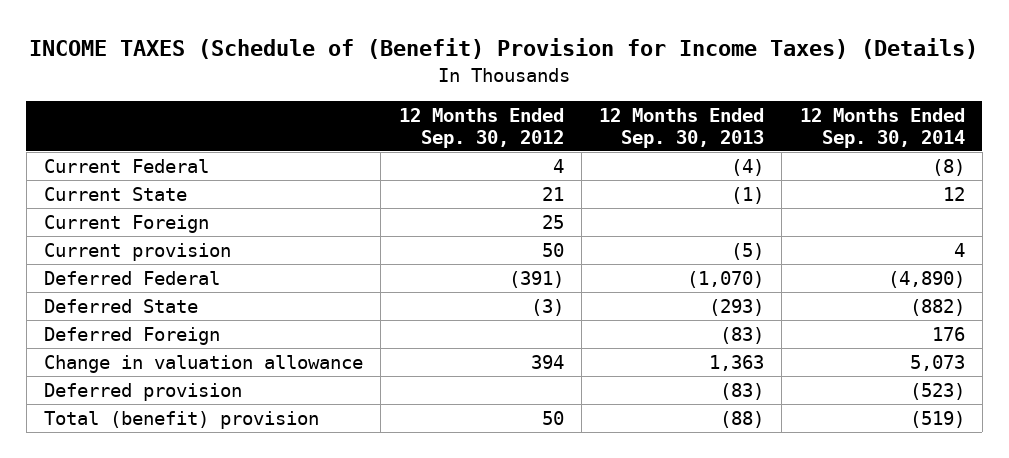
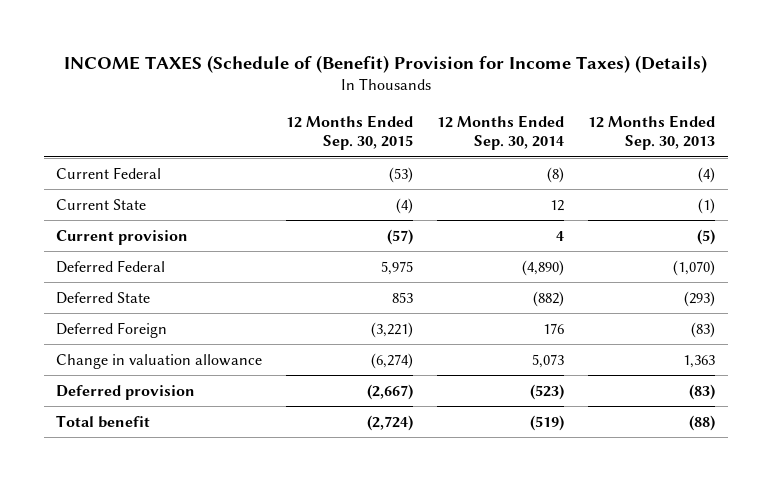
- | 12 Months Ended Sep. 30, 2012 | 12 Months Ended Sep. 30, 2013 | 12 Months Ended Sep. 30, 2014
+ | 12 Months Ended Sep. 30, 2015 | 12 Months Ended Sep. 30, 2014 | 12 Months Ended Sep. 30, 2013
- Current Foreign | 25 | |
- Total (benefit) provision | 50 | (88) | (519)
+ Total benefit | (2,724) | (519) | (88)

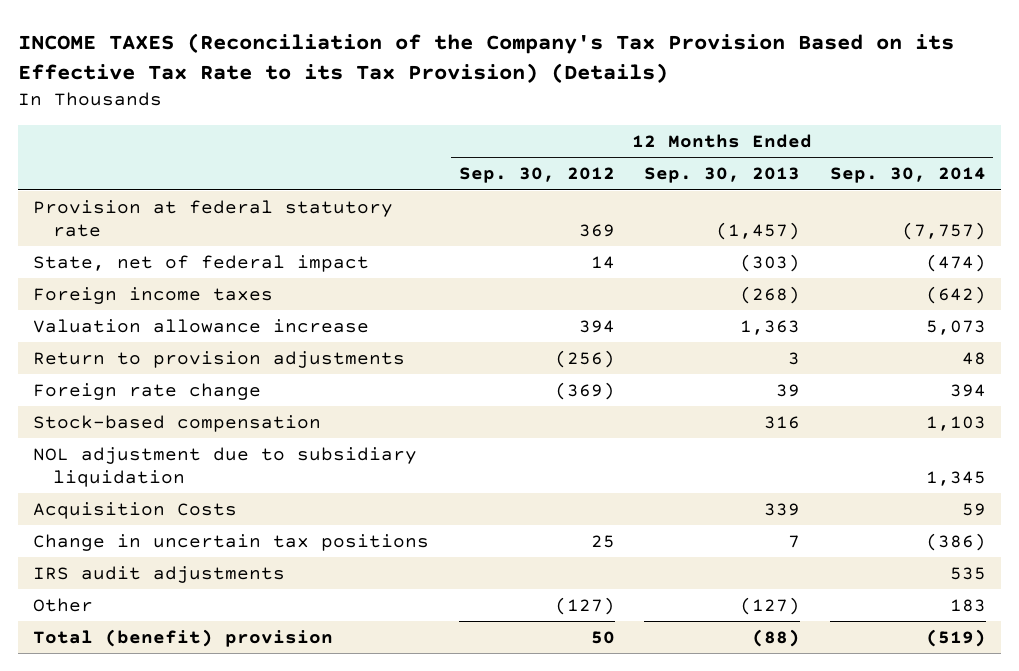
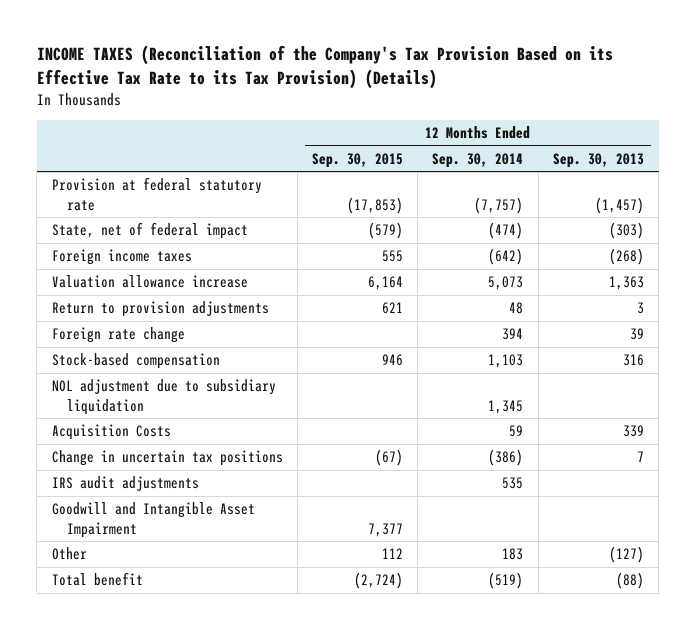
- | 12 Months Ended Sep. 30, 2012 | 12 Months Ended Sep. 30, 2013 | 12 Months Ended Sep. 30, 2014
+ | 12 Months Ended Sep. 30, 2015 | 12 Months Ended Sep. 30, 2014 | 12 Months Ended Sep. 30, 2013
+ Goodwill and Intangible Asset Impairment | 7,377 | |
- Total (benefit) provision | 50 | (88) | (519)
+ Total benefit | (2,724) | (519) | (88)

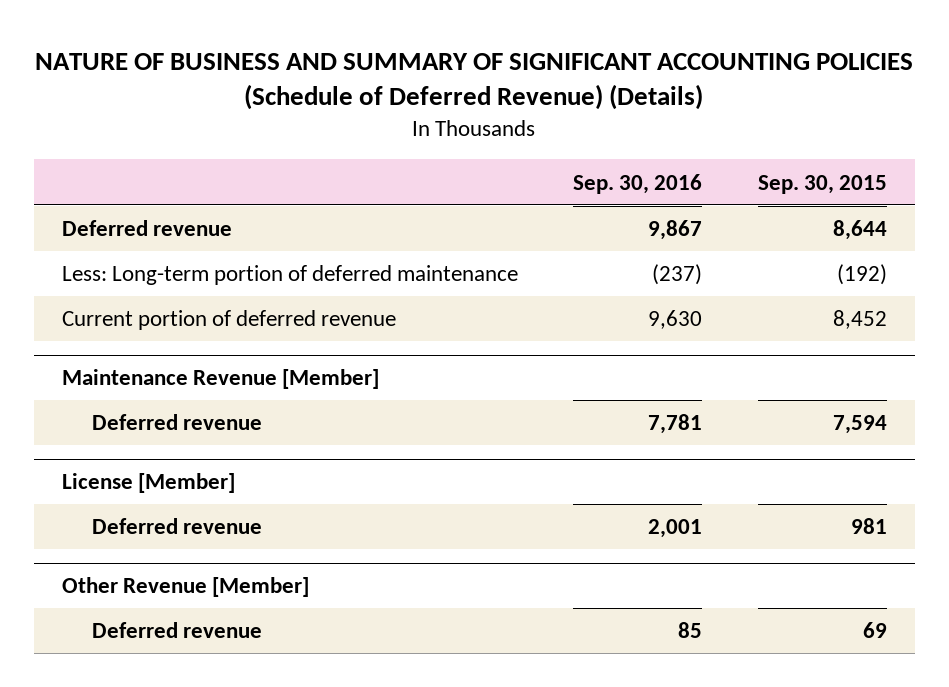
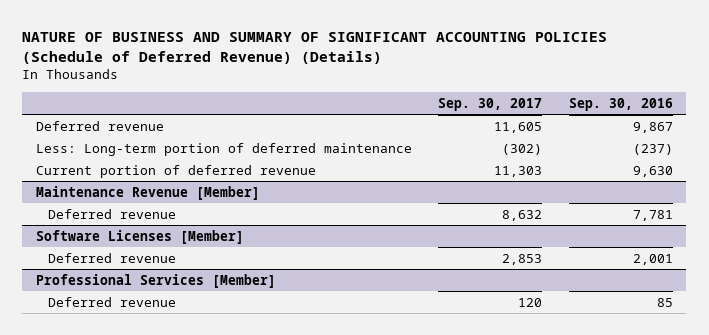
- | Sep. 30, 2016 | Sep. 30, 2015
+ | Sep. 30, 2017 | Sep. 30, 2016
- License [Member]
+ Software Licenses [Member]
- Other Revenue [Member]
+ Professional Services [Member]

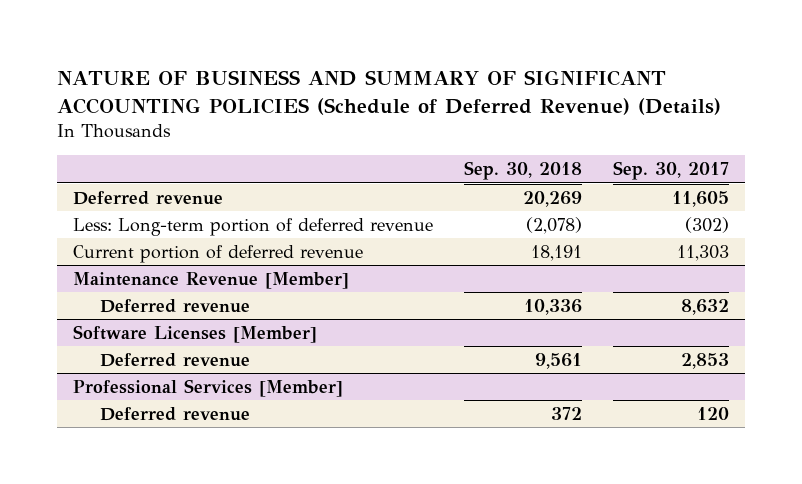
- | Sep. 30, 2017 | Sep. 30, 2016
+ | Sep. 30, 2018 | Sep. 30, 2017
- Less: Long-term portion of deferred maintenance | (302) | (237)
+ Less: Long-term portion of deferred revenue | (2,078) | (302)

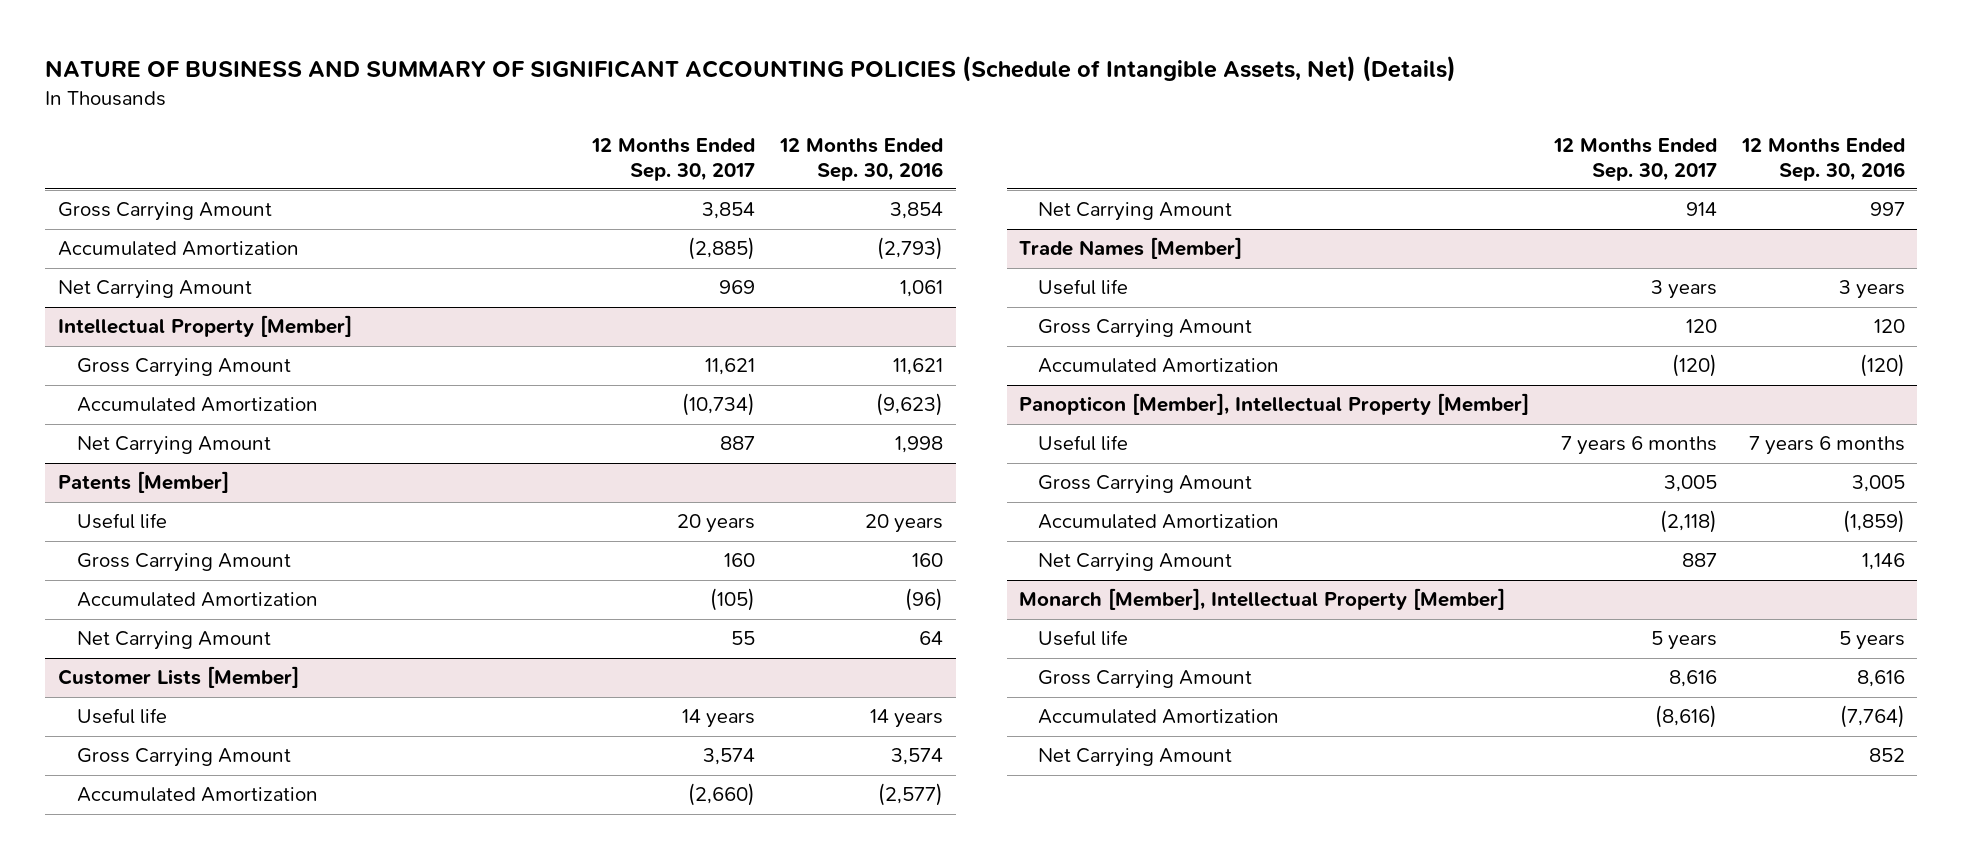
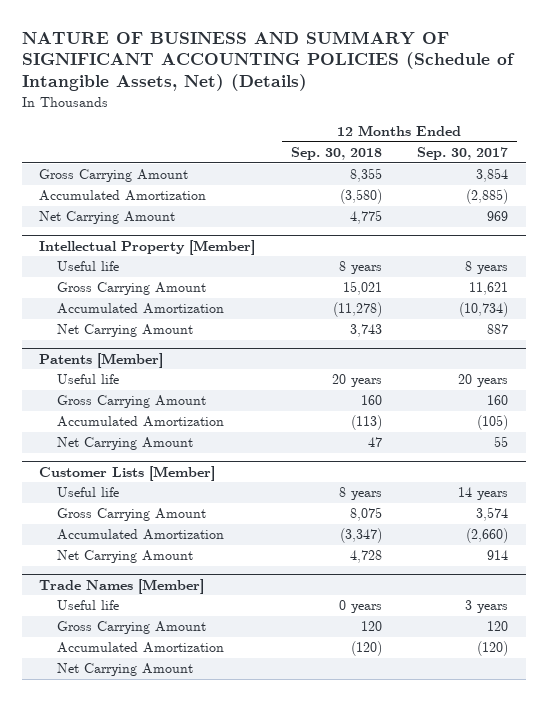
- | 12 Months Ended Sep. 30, 2017 | 12 Months Ended Sep. 30, 2016
+ | 12 Months Ended Sep. 30, 2018 | 12 Months Ended Sep. 30, 2017
@ Intellectual Property [Member]
+ Useful life | 8 years | 8 years
- Panopticon [Member], Intellectual Property [Member]
- Useful life | 7 years 6 months | 7 years 6 months
- Gross Carrying Amount | 3,005 | 3,005
- Accumulated Amortization | (2,118) | (1,859)
- Net Carrying Amount | 887 | 1,146
- Monarch [Member], Intellectual Property [Member]
- Useful life | 5 years | 5 years
- Gross Carrying Amount | 8,616 | 8,616
- Accumulated Amortization | (8,616) | (7,764)

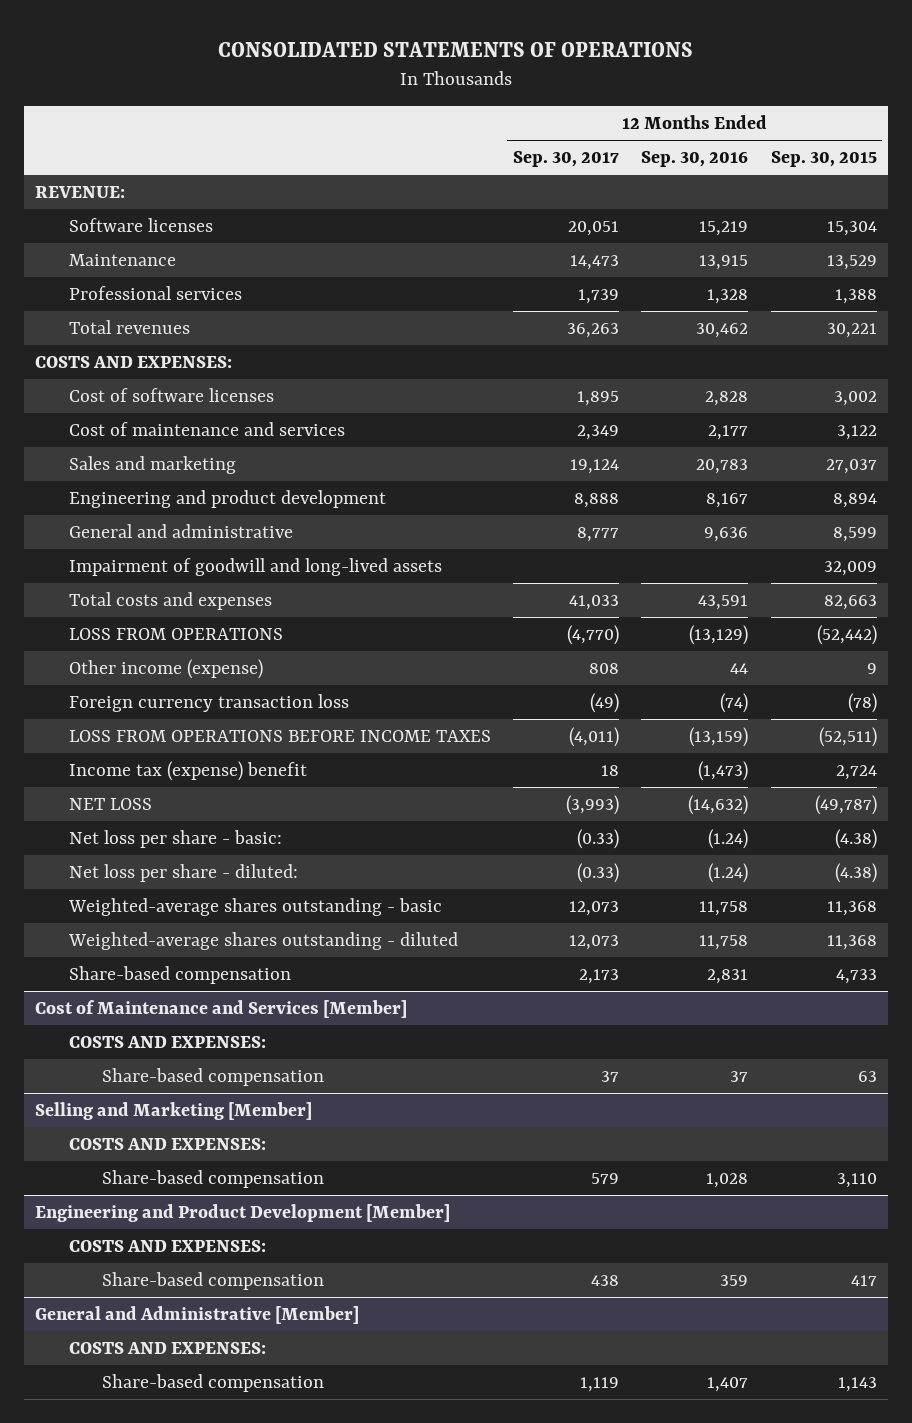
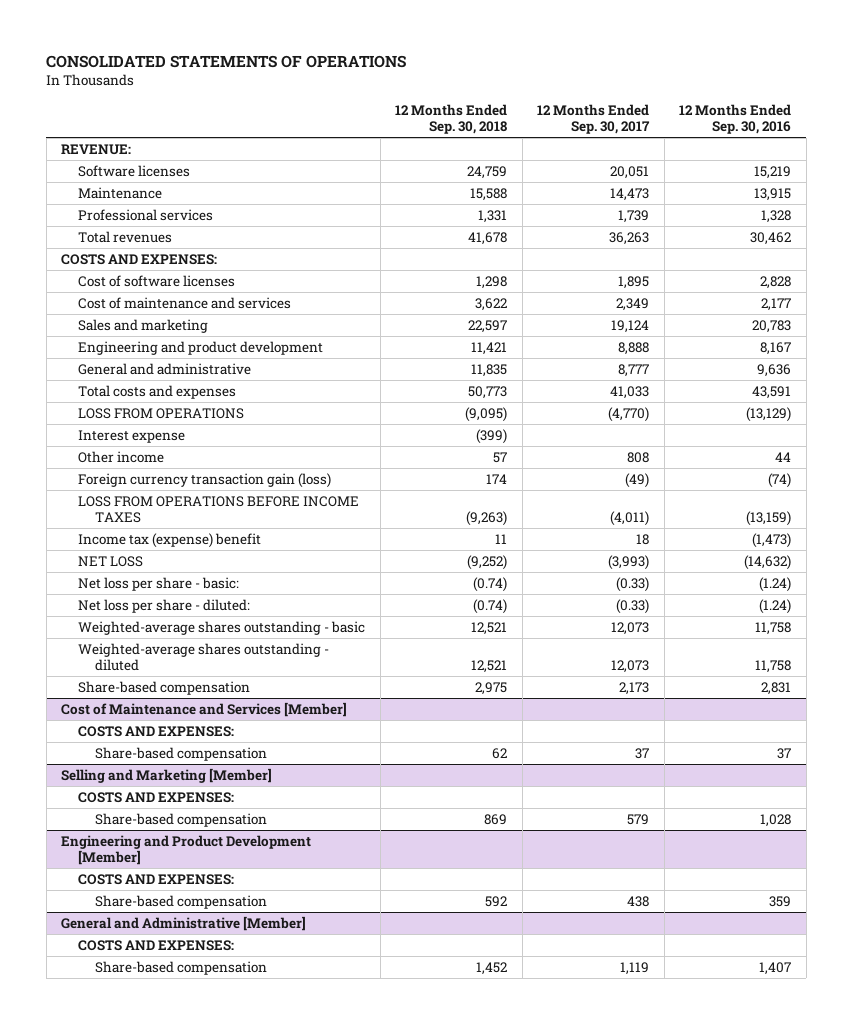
- | 12 Months Ended Sep. 30, 2017 | 12 Months Ended Sep. 30, 2016 | 12 Months Ended Sep. 30, 2015
+ | 12 Months Ended Sep. 30, 2018 | 12 Months Ended Sep. 30, 2017 | 12 Months Ended Sep. 30, 2016
- Impairment of goodwill and long-lived assets | | | 32,009
- Other income (expense) | 808 | 44 | 9
- Foreign currency transaction loss | (49) | (74) | (78)
+ Interest expense | (399) | |
+ Other income | 57 | 808 | 44
+ Foreign currency transaction gain (loss) | 174 | (49) | (74)

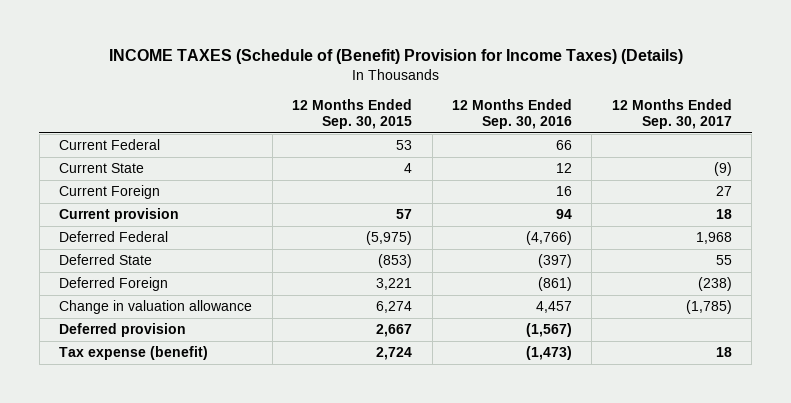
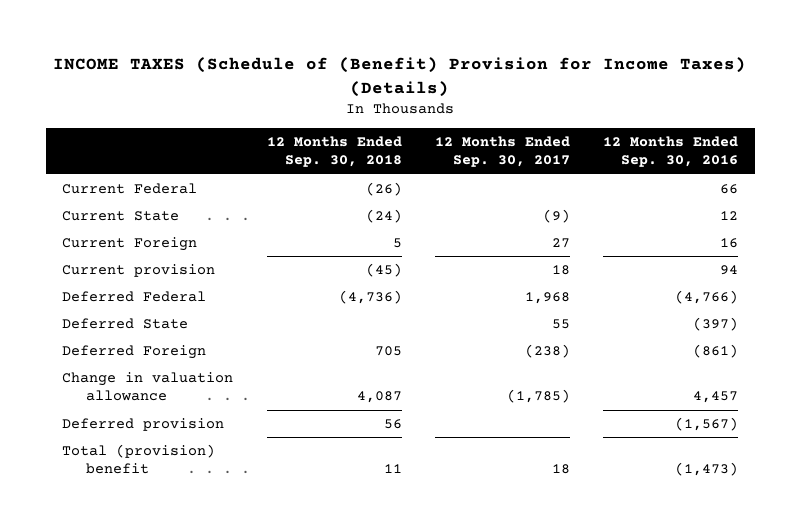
- | 12 Months Ended Sep. 30, 2015 | 12 Months Ended Sep. 30, 2016 | 12 Months Ended Sep. 30, 2017
+ | 12 Months Ended Sep. 30, 2018 | 12 Months Ended Sep. 30, 2017 | 12 Months Ended Sep. 30, 2016
- Tax expense (benefit) | 2,724 | (1,473) | 18
+ Total (provision) benefit | 11 | 18 | (1,473)

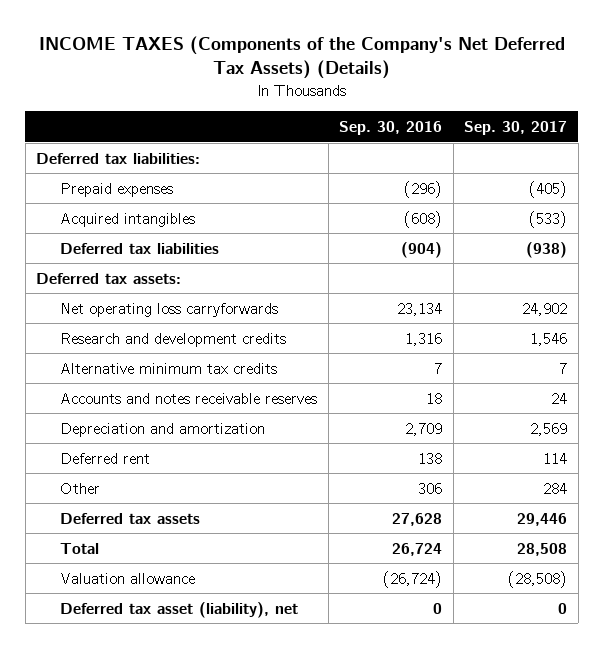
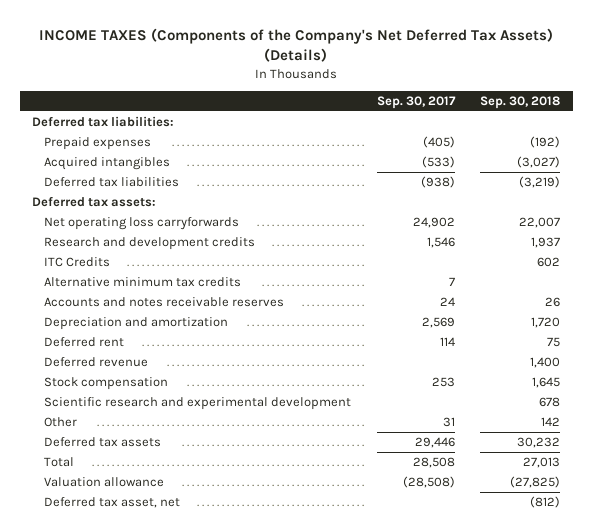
- | Sep. 30, 2016 | Sep. 30, 2017
+ | Sep. 30, 2017 | Sep. 30, 2018
+ ITC Credits | | 602
- Other | 306 | 284
+ Deferred revenue | | 1,400
+ Stock compensation | 253 | 1,645
+ Scientific research and experimental development | | 678
+ Other | 31 | 142
- Deferred tax asset (liability), net | 0 | 0
+ Deferred tax asset, net | | (812)

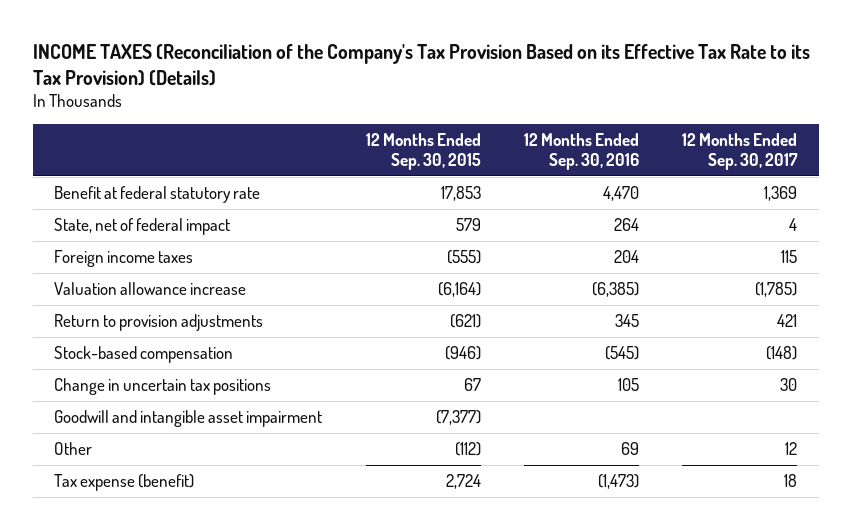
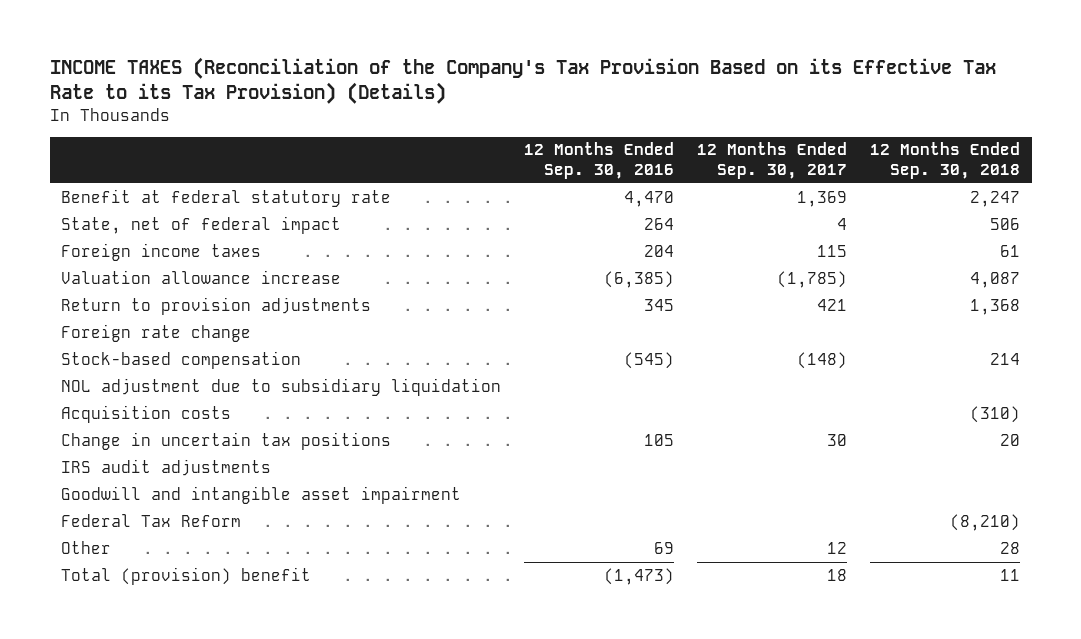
- | 12 Months Ended Sep. 30, 2015 | 12 Months Ended Sep. 30, 2016 | 12 Months Ended Sep. 30, 2017
+ | 12 Months Ended Sep. 30, 2016 | 12 Months Ended Sep. 30, 2017 | 12 Months Ended Sep. 30, 2018
+ Foreign rate change
+ NOL adjustment due to subsidiary liquidation
+ Acquisition costs | | | (310)
+ IRS audit adjustments
+ Federal Tax Reform | | | (8,210)
- Tax expense (benefit) | 2,724 | (1,473) | 18
+ Total (provision) benefit | (1,473) | 18 | 11

